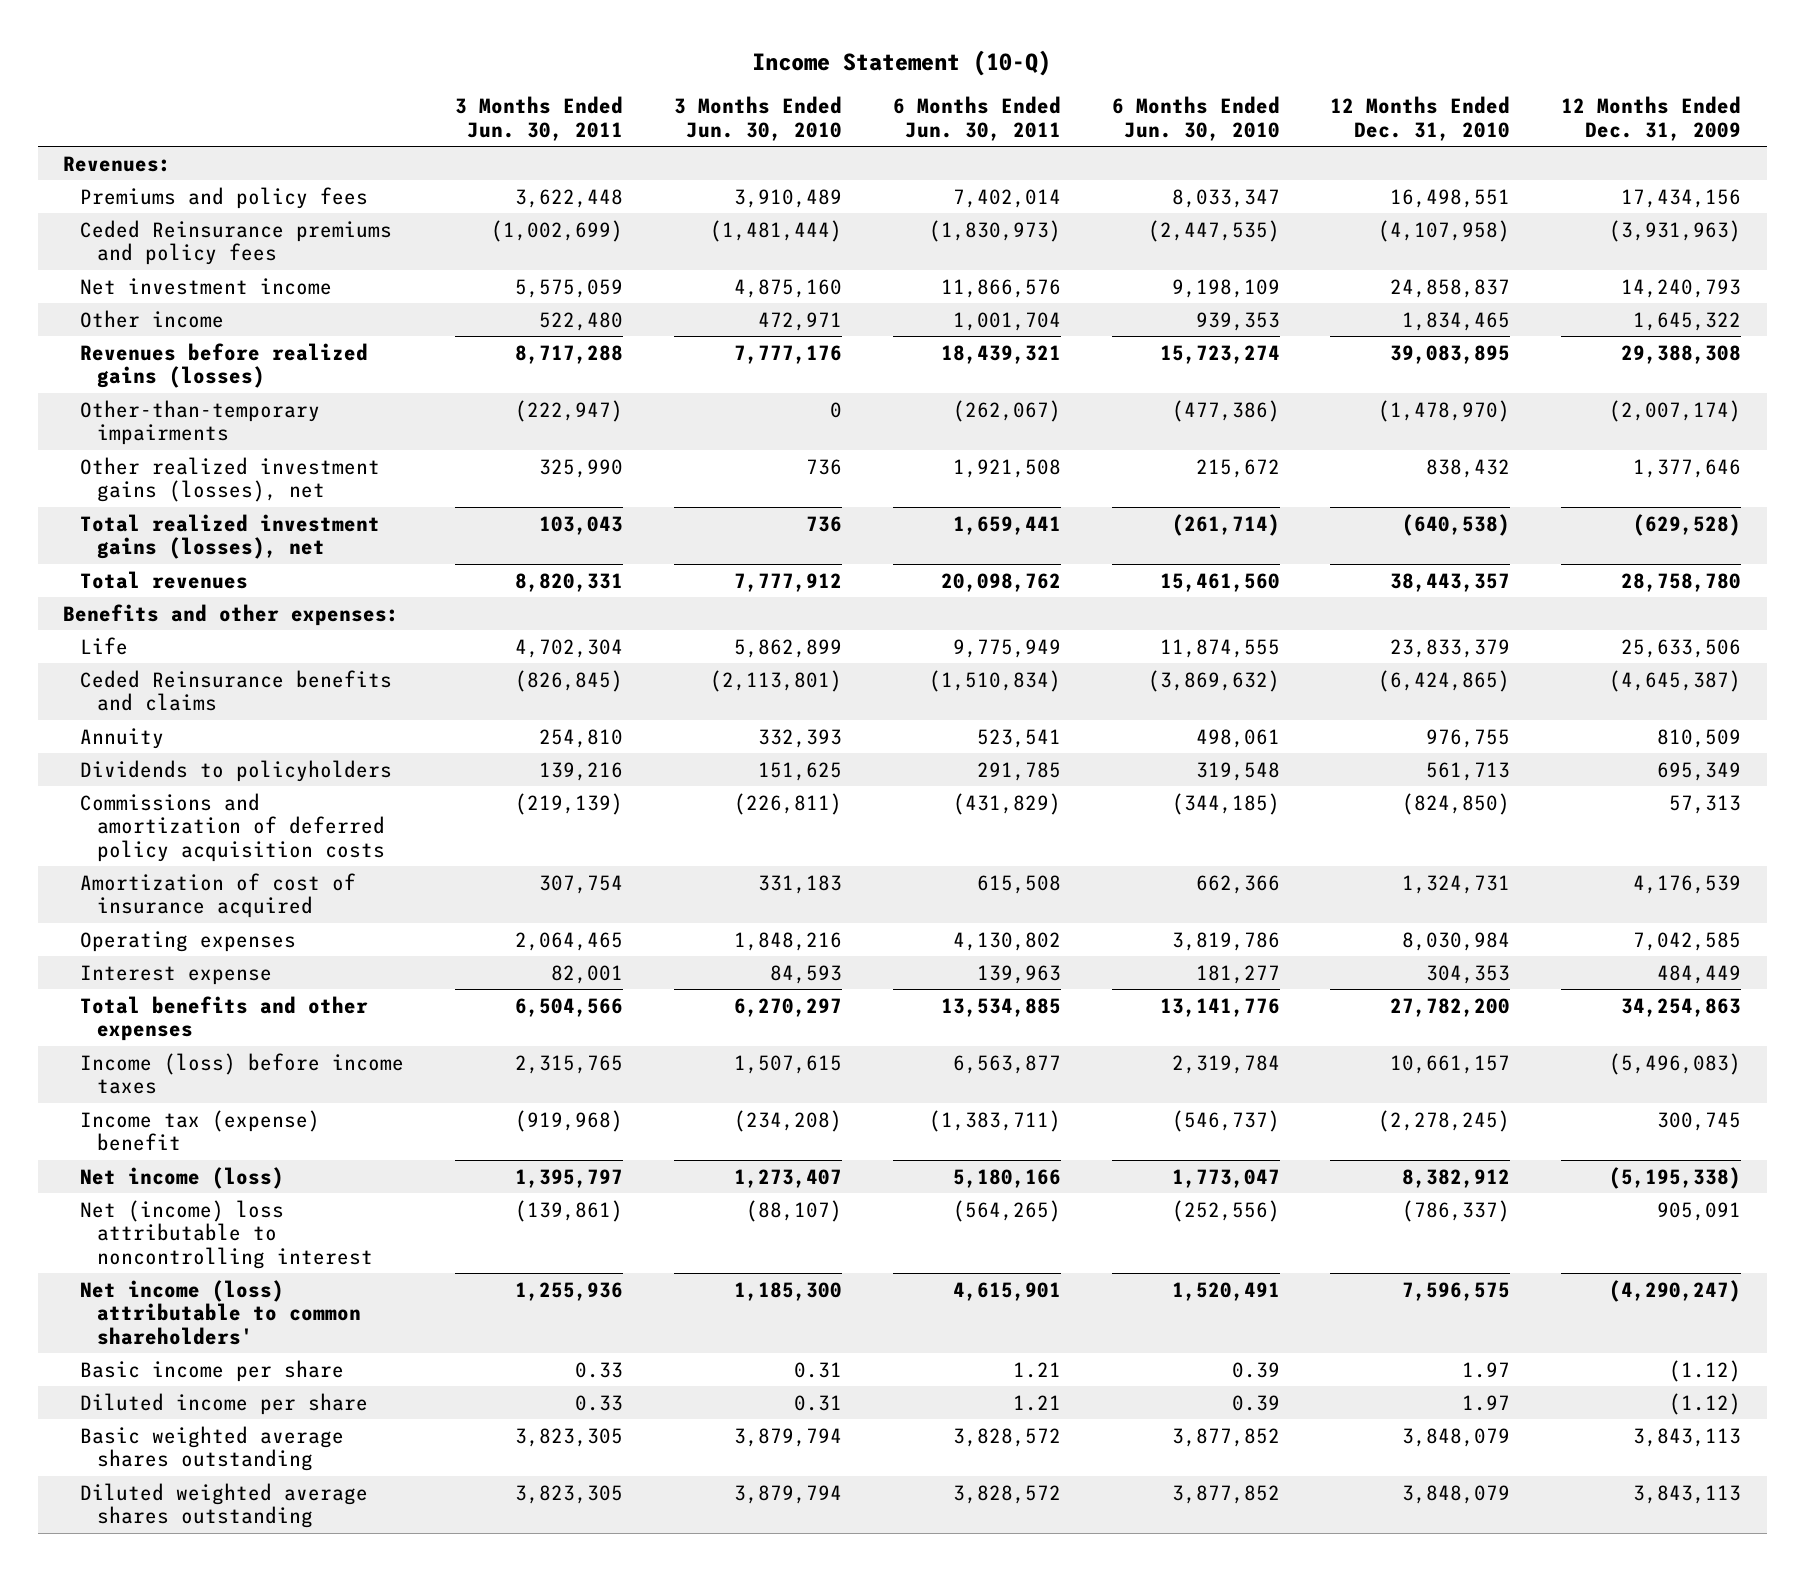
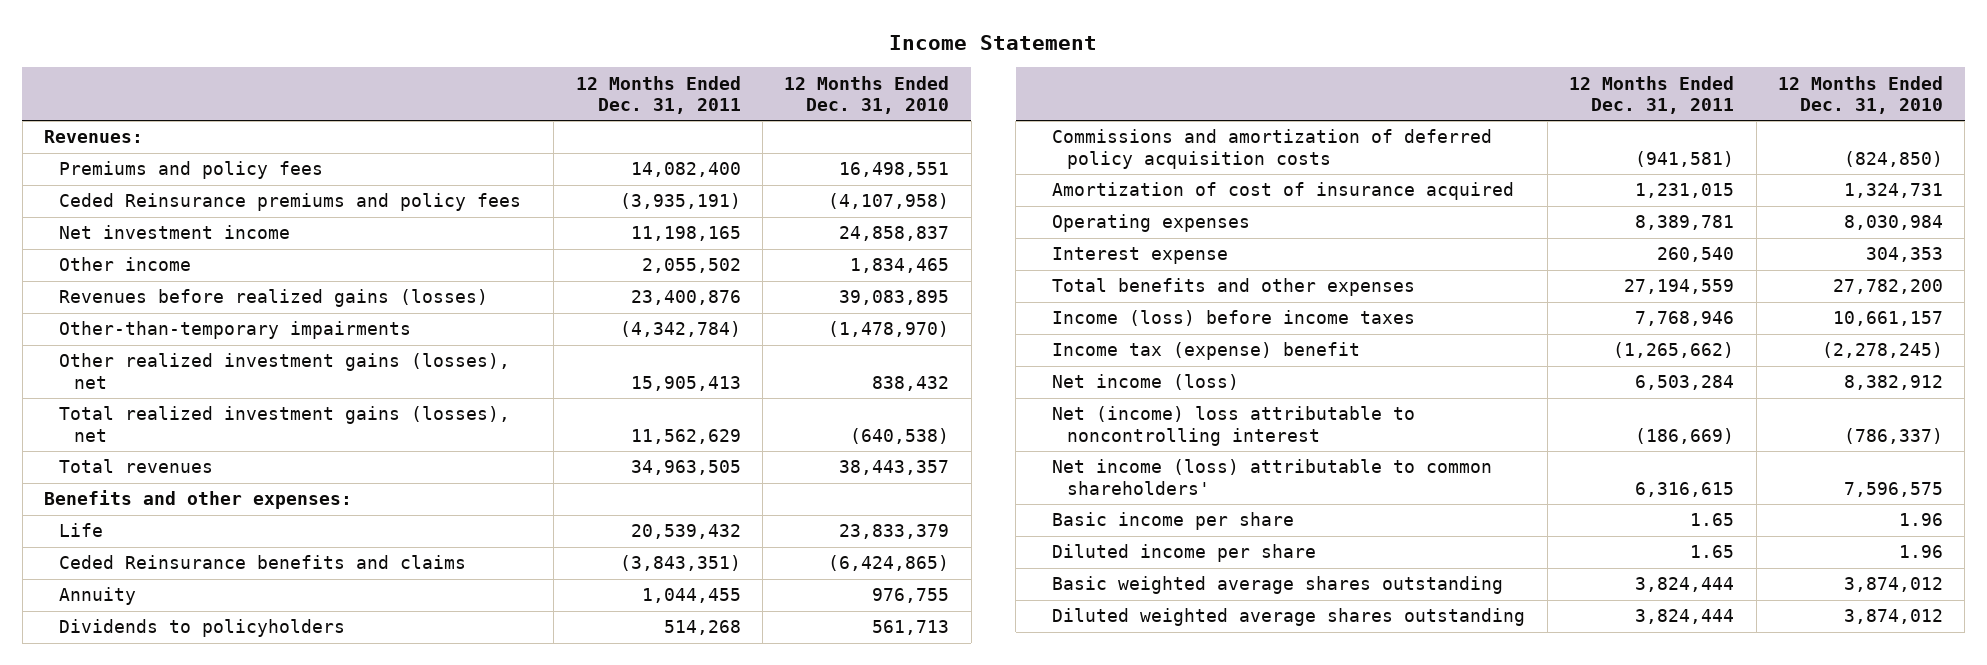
- Income Statement (10-Q)
+ Income Statement
- | 3 Months Ended Jun. 30, 2011 | 3 Months Ended Jun. 30, 2010 | 6 Months Ended Jun. 30, 2011 | 6 Months Ended Jun. 30, 2010 | 12 Months Ended Dec. 31, 2010 | 12 Months Ended Dec. 31, 2009
+ | 12 Months Ended Dec. 31, 2011 | 12 Months Ended Dec. 31, 2010
- Basic income per share | 0.33 | 0.31 | 1.21 | 0.39 | 1.97 | (1.12)
- Diluted income per share | 0.33 | 0.31 | 1.21 | 0.39 | 1.97 | (1.12)
- Basic weighted average shares outstanding | 3,823,305 | 3,879,794 | 3,828,572 | 3,877,852 | 3,848,079 | 3,843,113
- Diluted weighted average shares outstanding | 3,823,305 | 3,879,794 | 3,828,572 | 3,877,852 | 3,848,079 | 3,843,113
+ Basic income per share | 1.65 | 1.96
+ Diluted income per share | 1.65 | 1.96
+ Basic weighted average shares outstanding | 3,824,444 | 3,874,012
+ Diluted weighted average shares outstanding | 3,824,444 | 3,874,012

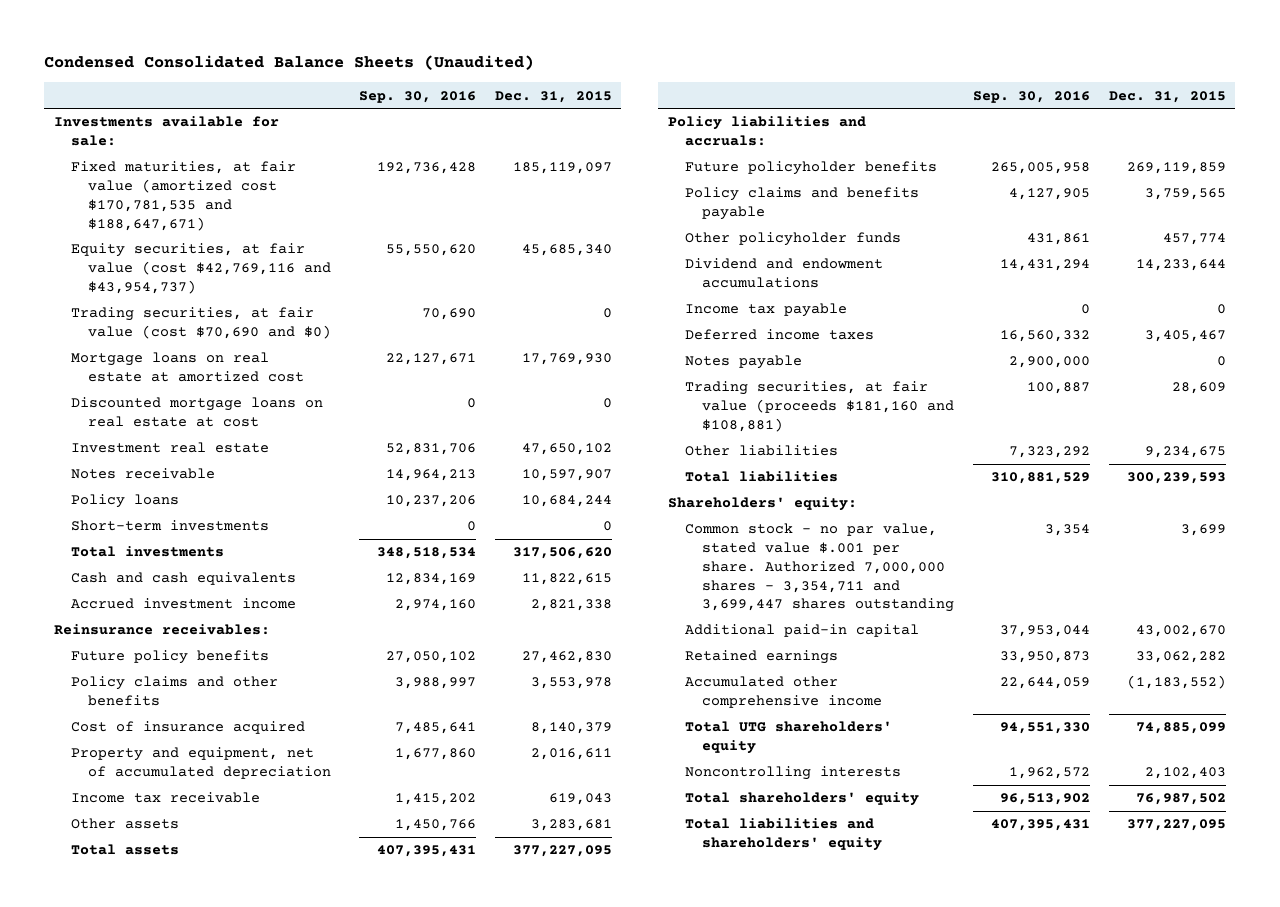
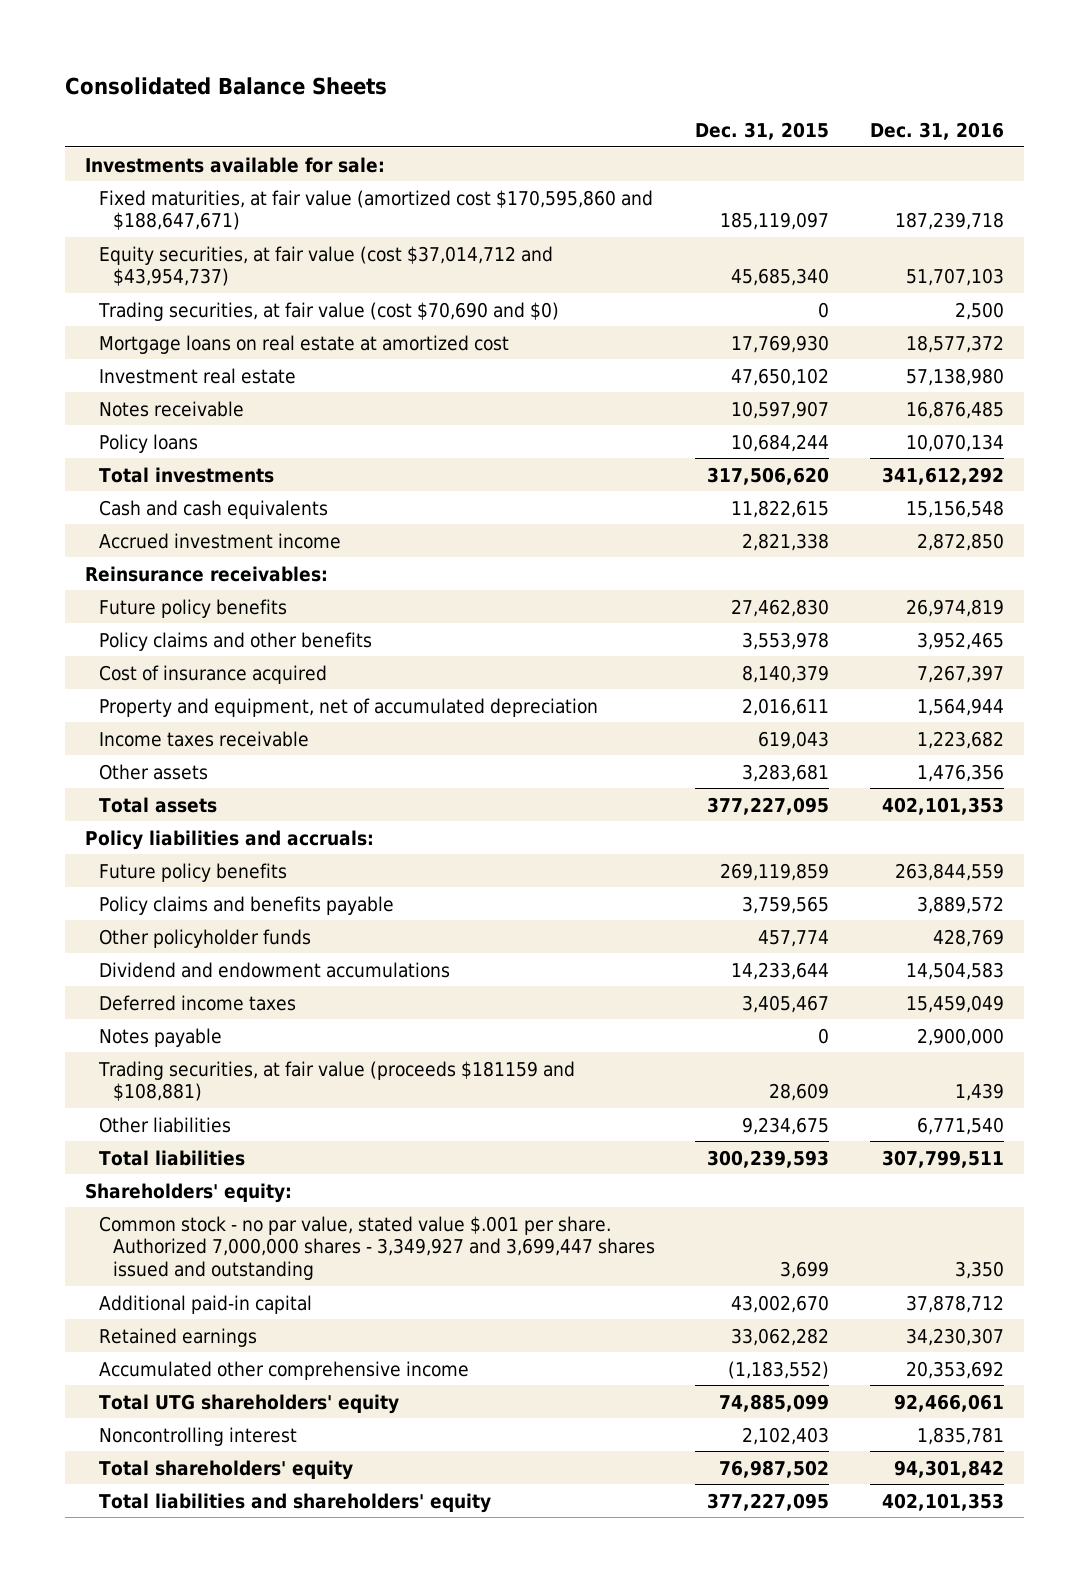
- Condensed Consolidated Balance Sheets (Unaudited)
+ Consolidated Balance Sheets
- | Sep. 30, 2016 | Dec. 31, 2015
+ | Dec. 31, 2015 | Dec. 31, 2016
- Fixed maturities, at fair value (amortized cost $170,781,535 and $188,647,671) | 192,736,428 | 185,119,097
- Equity securities, at fair value (cost $42,769,116 and $43,954,737) | 55,550,620 | 45,685,340
+ Fixed maturities, at fair value (amortized cost $170,595,860 and $188,647,671) | 185,119,097 | 187,239,718
+ Equity securities, at fair value (cost $37,014,712 and $43,954,737) | 45,685,340 | 51,707,103
- Discounted mortgage loans on real estate at cost | 0 | 0
- Short-term investments | 0 | 0
- Income tax receivable | 1,415,202 | 619,043
+ Income taxes receivable | 619,043 | 1,223,682
- Future policyholder benefits | 265,005,958 | 269,119,859
+ Future policy benefits | 269,119,859 | 263,844,559
- Income tax payable | 0 | 0
- Trading securities, at fair value (proceeds $181,160 and $108,881) | 100,887 | 28,609
+ Trading securities, at fair value (proceeds $181159 and $108,881) | 28,609 | 1,439
- Common stock - no par value, stated value $.001 per share. Authorized 7,000,000 shares - 3,354,711 and 3,699,447 shares outstanding | 3,354 | 3,699
+ Common stock - no par value, stated value $.001 per share. Authorized 7,000,000 shares - 3,349,927 and 3,699,447 shares issued and outstanding | 3,699 | 3,350
- Noncontrolling interests | 1,962,572 | 2,102,403
+ Noncontrolling interest | 2,102,403 | 1,835,781

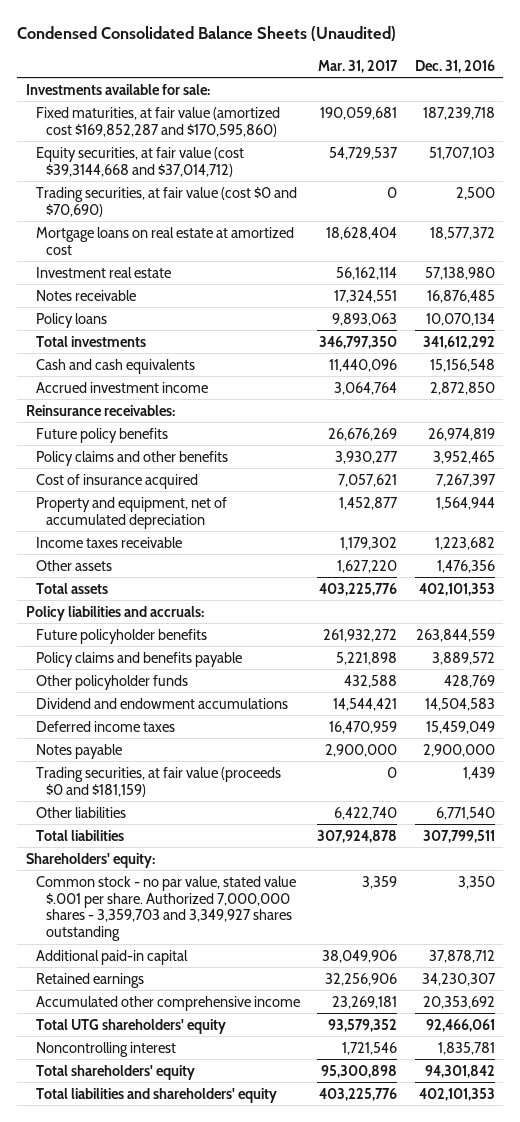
- Consolidated Balance Sheets
+ Condensed Consolidated Balance Sheets (Unaudited)
- | Dec. 31, 2015 | Dec. 31, 2016
+ | Mar. 31, 2017 | Dec. 31, 2016
- Fixed maturities, at fair value (amortized cost $170,595,860 and $188,647,671) | 185,119,097 | 187,239,718
- Equity securities, at fair value (cost $37,014,712 and $43,954,737) | 45,685,340 | 51,707,103
- Trading securities, at fair value (cost $70,690 and $0) | 0 | 2,500
+ Fixed maturities, at fair value (amortized cost $169,852,287 and $170,595,860) | 190,059,681 | 187,239,718
+ Equity securities, at fair value (cost $39,3144,668 and $37,014,712) | 54,729,537 | 51,707,103
+ Trading securities, at fair value (cost $0 and $70,690) | 0 | 2,500
- Future policy benefits | 269,119,859 | 263,844,559
+ Future policyholder benefits | 261,932,272 | 263,844,559
- Trading securities, at fair value (proceeds $181159 and $108,881) | 28,609 | 1,439
+ Trading securities, at fair value (proceeds $0 and $181,159) | 0 | 1,439
- Common stock - no par value, stated value $.001 per share. Authorized 7,000,000 shares - 3,349,927 and 3,699,447 shares issued and outstanding | 3,699 | 3,350
+ Common stock - no par value, stated value $.001 per share. Authorized 7,000,000 shares - 3,359,703 and 3,349,927 shares outstanding | 3,359 | 3,350

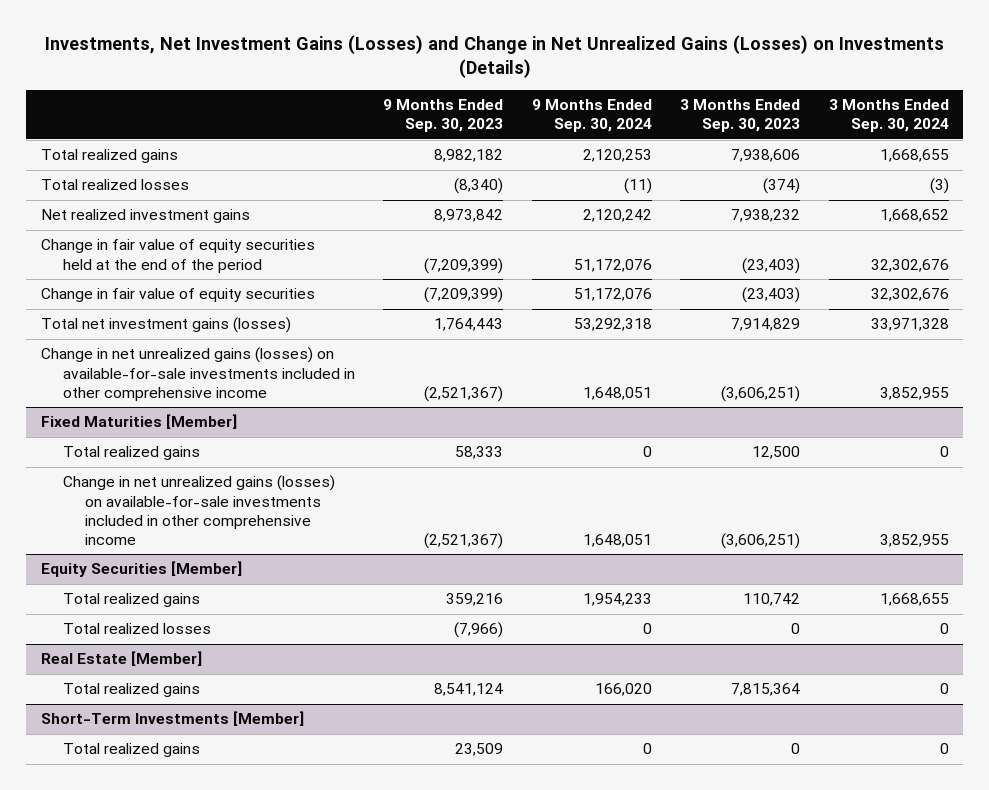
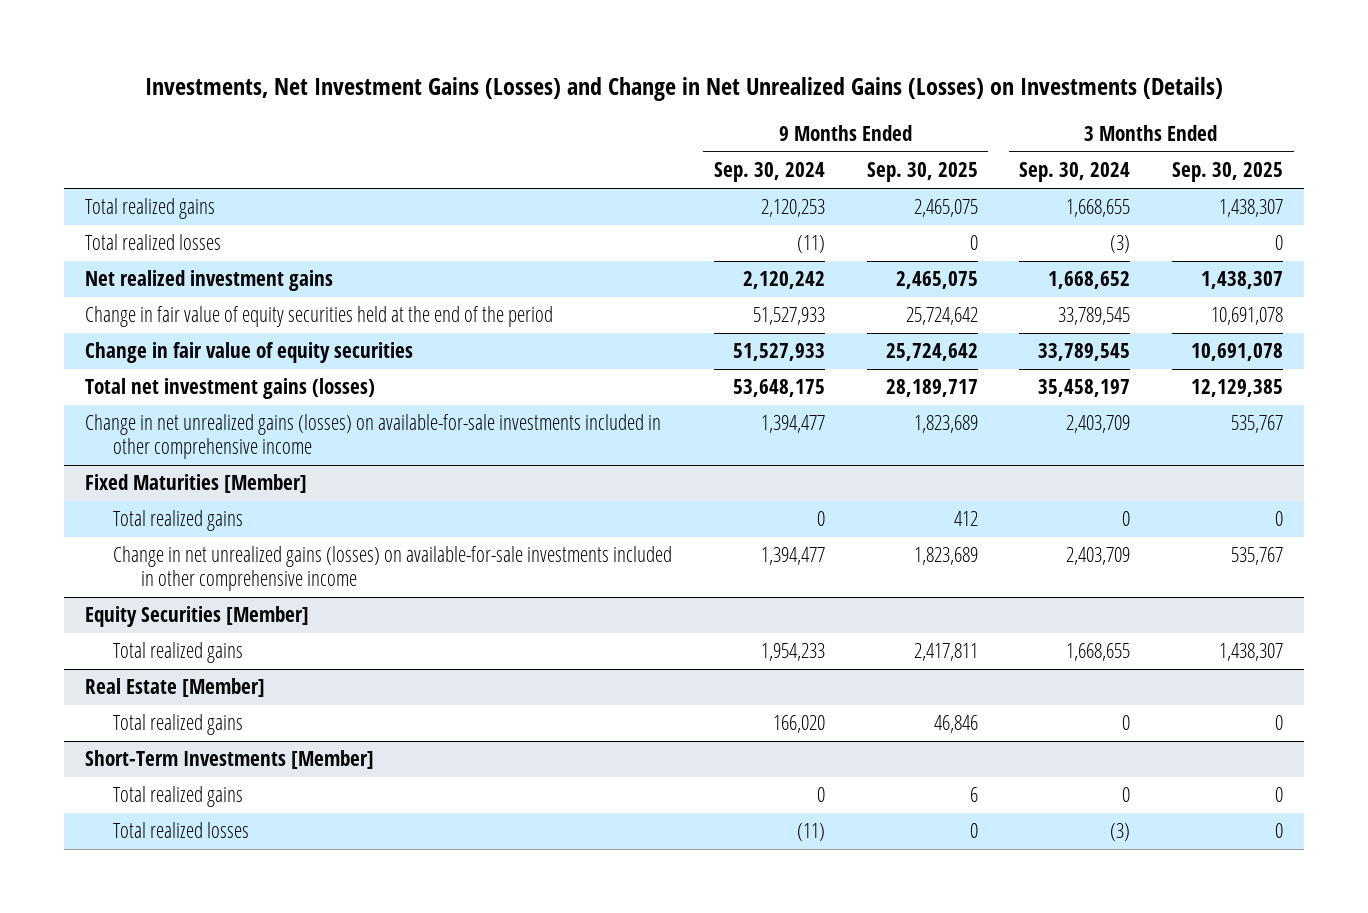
- | 9 Months Ended Sep. 30, 2023 | 9 Months Ended Sep. 30, 2024 | 3 Months Ended Sep. 30, 2023 | 3 Months Ended Sep. 30, 2024
+ | 9 Months Ended Sep. 30, 2024 | 9 Months Ended Sep. 30, 2025 | 3 Months Ended Sep. 30, 2024 | 3 Months Ended Sep. 30, 2025
- Change in fair value of equity securities held at the end of the period | (7,209,399) | 51,172,076 | (23,403) | 32,302,676
- Change in fair value of equity securities | (7,209,399) | 51,172,076 | (23,403) | 32,302,676
- Total net investment gains (losses) | 1,764,443 | 53,292,318 | 7,914,829 | 33,971,328
- Change in net unrealized gains (losses) on available-for-sale investments included in other comprehensive income | (2,521,367) | 1,648,051 | (3,606,251) | 3,852,955
+ Change in fair value of equity securities held at the end of the period | 51,527,933 | 25,724,642 | 33,789,545 | 10,691,078
+ Change in fair value of equity securities | 51,527,933 | 25,724,642 | 33,789,545 | 10,691,078
+ Total net investment gains (losses) | 53,648,175 | 28,189,717 | 35,458,197 | 12,129,385
+ Change in net unrealized gains (losses) on available-for-sale investments included in other comprehensive income | 1,394,477 | 1,823,689 | 2,403,709 | 535,767
@ Fixed Maturities [Member]
- Change in net unrealized gains (losses) on available-for-sale investments included in other comprehensive income | (2,521,367) | 1,648,051 | (3,606,251) | 3,852,955
+ Change in net unrealized gains (losses) on available-for-sale investments included in other comprehensive income | 1,394,477 | 1,823,689 | 2,403,709 | 535,767
@ Equity Securities [Member]
- Total realized losses | (7,966) | 0 | 0 | 0
@ Short-Term Investments [Member]
+ Total realized losses | (11) | 0 | (3) | 0

